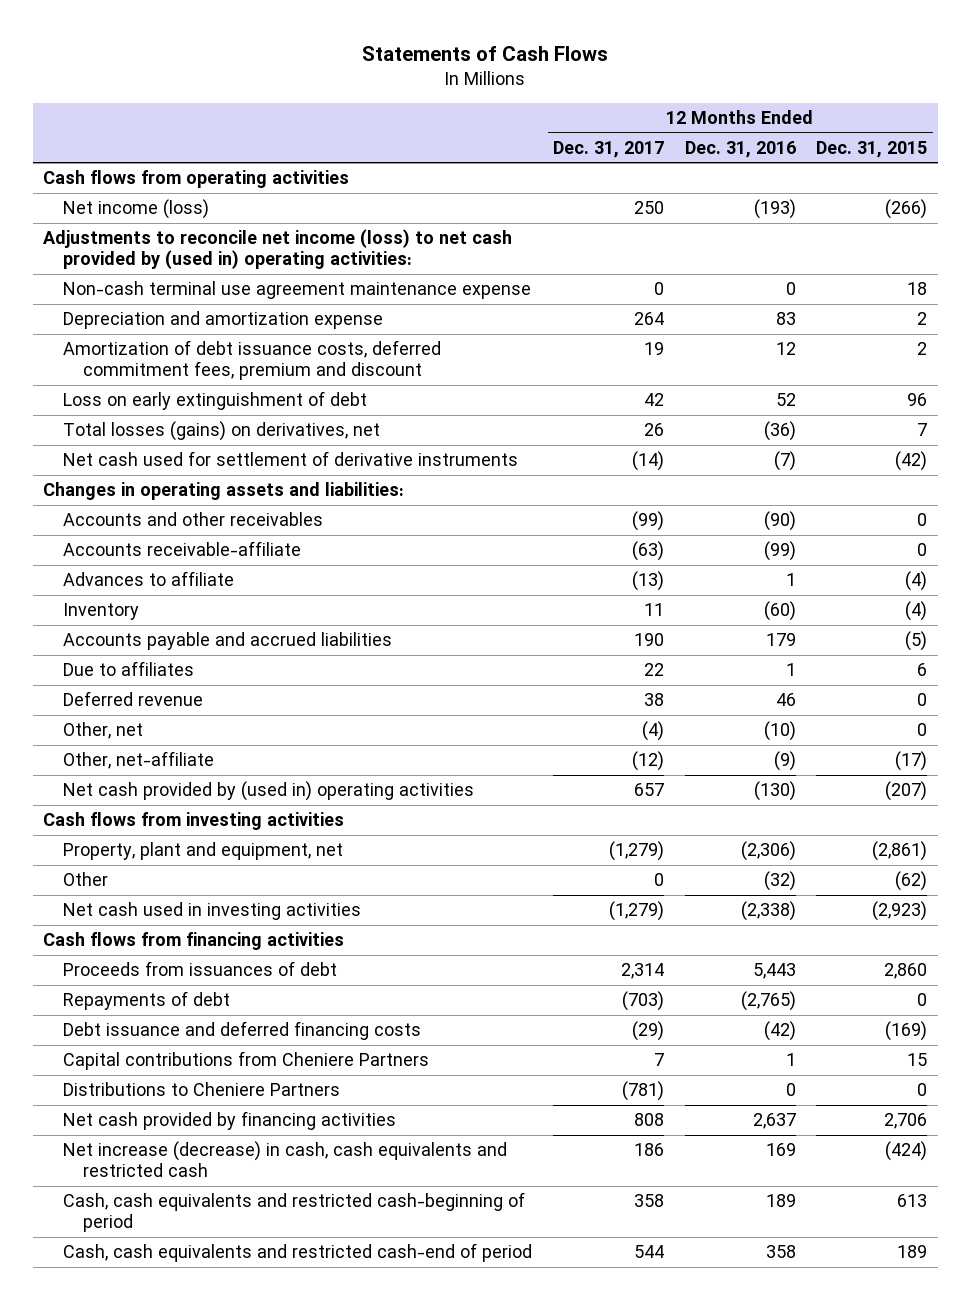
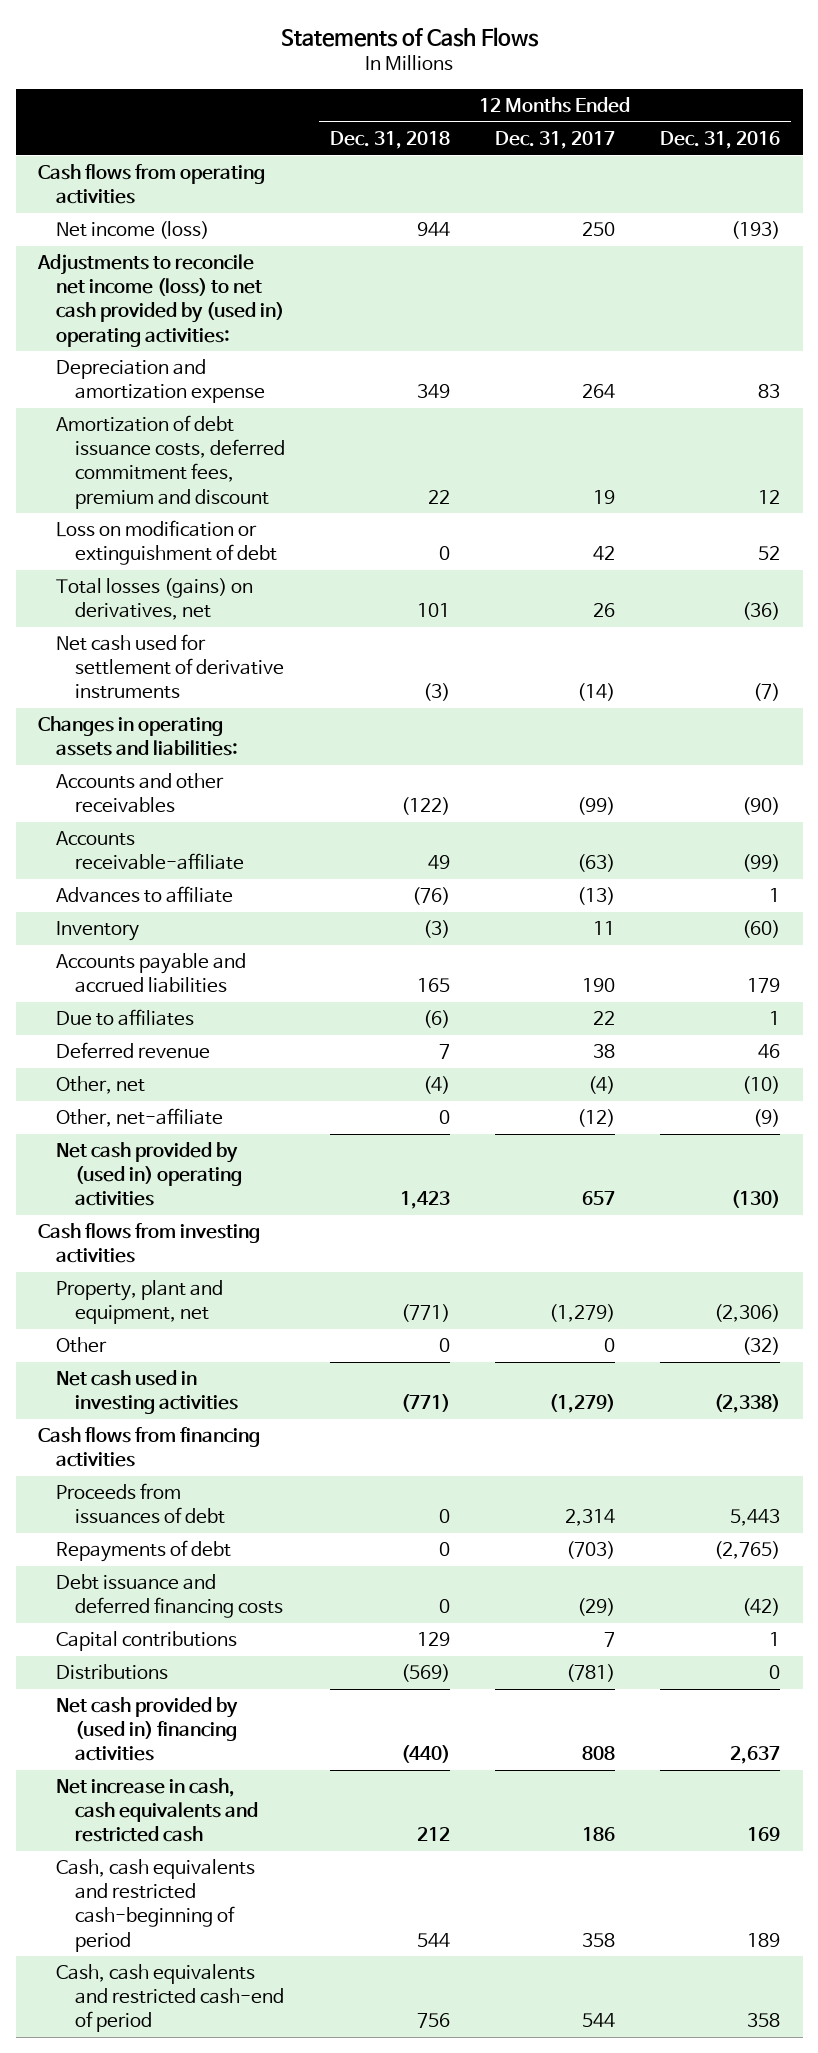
- | 12 Months Ended Dec. 31, 2017 | 12 Months Ended Dec. 31, 2016 | 12 Months Ended Dec. 31, 2015
+ | 12 Months Ended Dec. 31, 2018 | 12 Months Ended Dec. 31, 2017 | 12 Months Ended Dec. 31, 2016
- Non-cash terminal use agreement maintenance expense | 0 | 0 | 18
- Loss on early extinguishment of debt | 42 | 52 | 96
+ Loss on modification or extinguishment of debt | 0 | 42 | 52
- Capital contributions from Cheniere Partners | 7 | 1 | 15
- Distributions to Cheniere Partners | (781) | 0 | 0
- Net cash provided by financing activities | 808 | 2,637 | 2,706
- Net increase (decrease) in cash, cash equivalents and restricted cash | 186 | 169 | (424)
+ Capital contributions | 129 | 7 | 1
+ Distributions | (569) | (781) | 0
+ Net cash provided by (used in) financing activities | (440) | 808 | 2,637
+ Net increase in cash, cash equivalents and restricted cash | 212 | 186 | 169

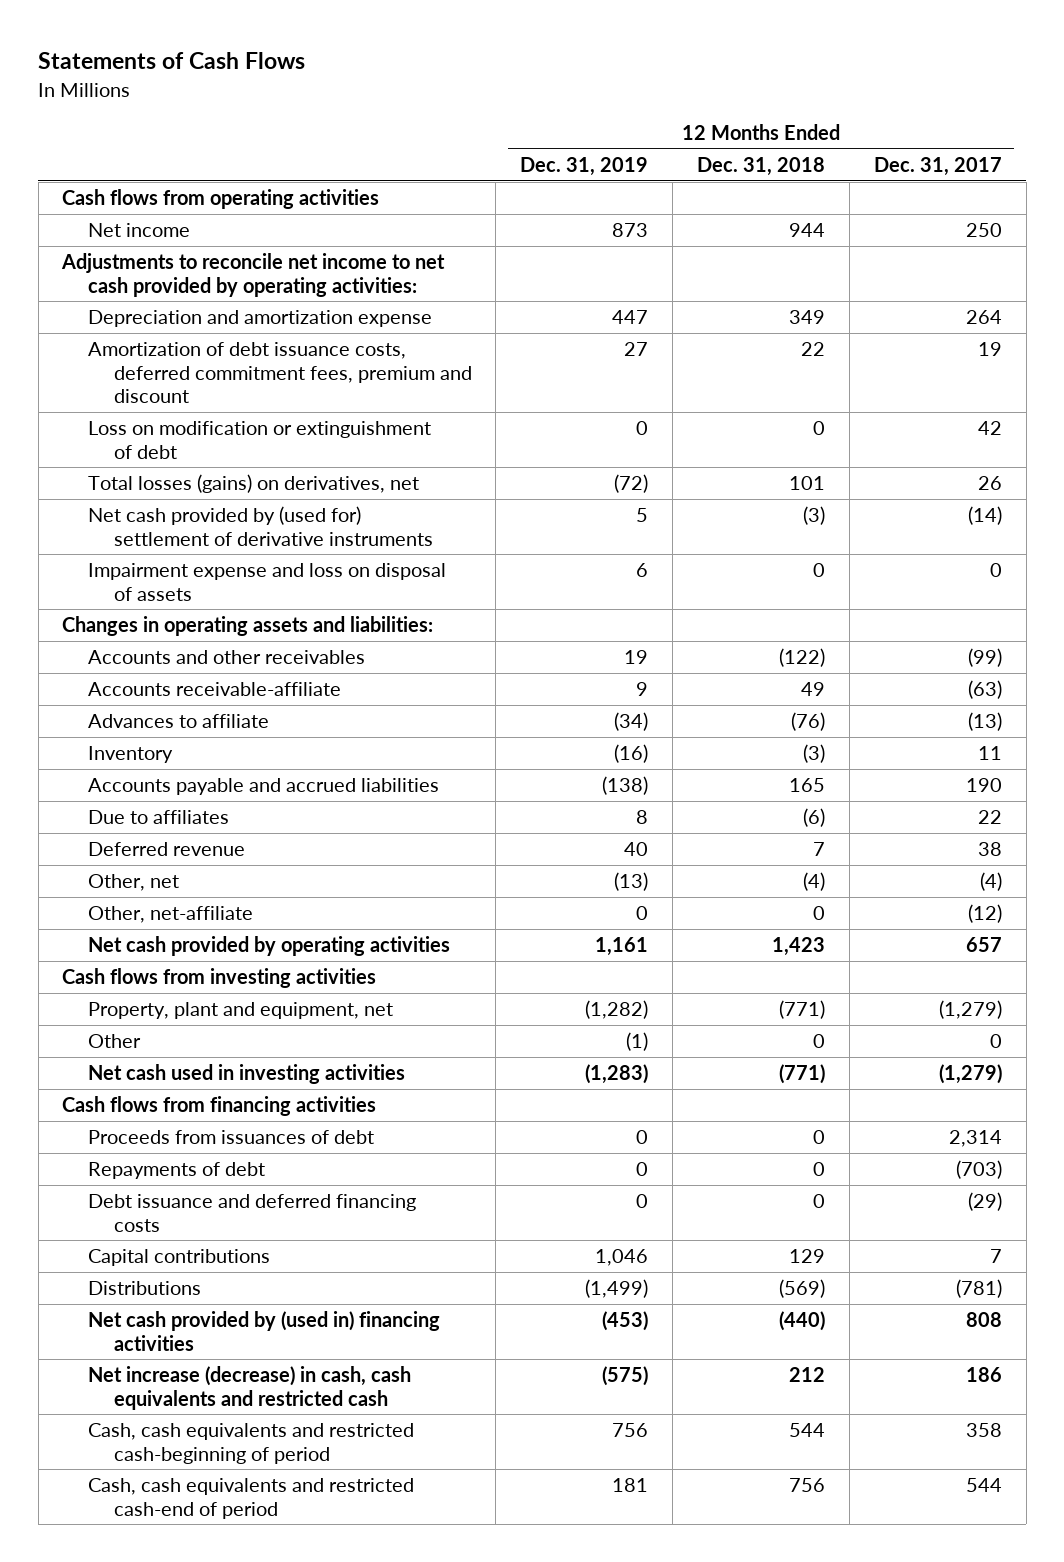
- | 12 Months Ended Dec. 31, 2018 | 12 Months Ended Dec. 31, 2017 | 12 Months Ended Dec. 31, 2016
+ | 12 Months Ended Dec. 31, 2019 | 12 Months Ended Dec. 31, 2018 | 12 Months Ended Dec. 31, 2017
- Net income (loss) | 944 | 250 | (193)
- Adjustments to reconcile net income (loss) to net cash provided by (used in) operating activities:
+ Net income | 873 | 944 | 250
+ Adjustments to reconcile net income to net cash provided by operating activities:
- Net cash used for settlement of derivative instruments | (3) | (14) | (7)
+ Net cash provided by (used for) settlement of derivative instruments | 5 | (3) | (14)
+ Impairment expense and loss on disposal of assets | 6 | 0 | 0
- Net cash provided by (used in) operating activities | 1,423 | 657 | (130)
+ Net cash provided by operating activities | 1,161 | 1,423 | 657
- Net increase in cash, cash equivalents and restricted cash | 212 | 186 | 169
+ Net increase (decrease) in cash, cash equivalents and restricted cash | (575) | 212 | 186

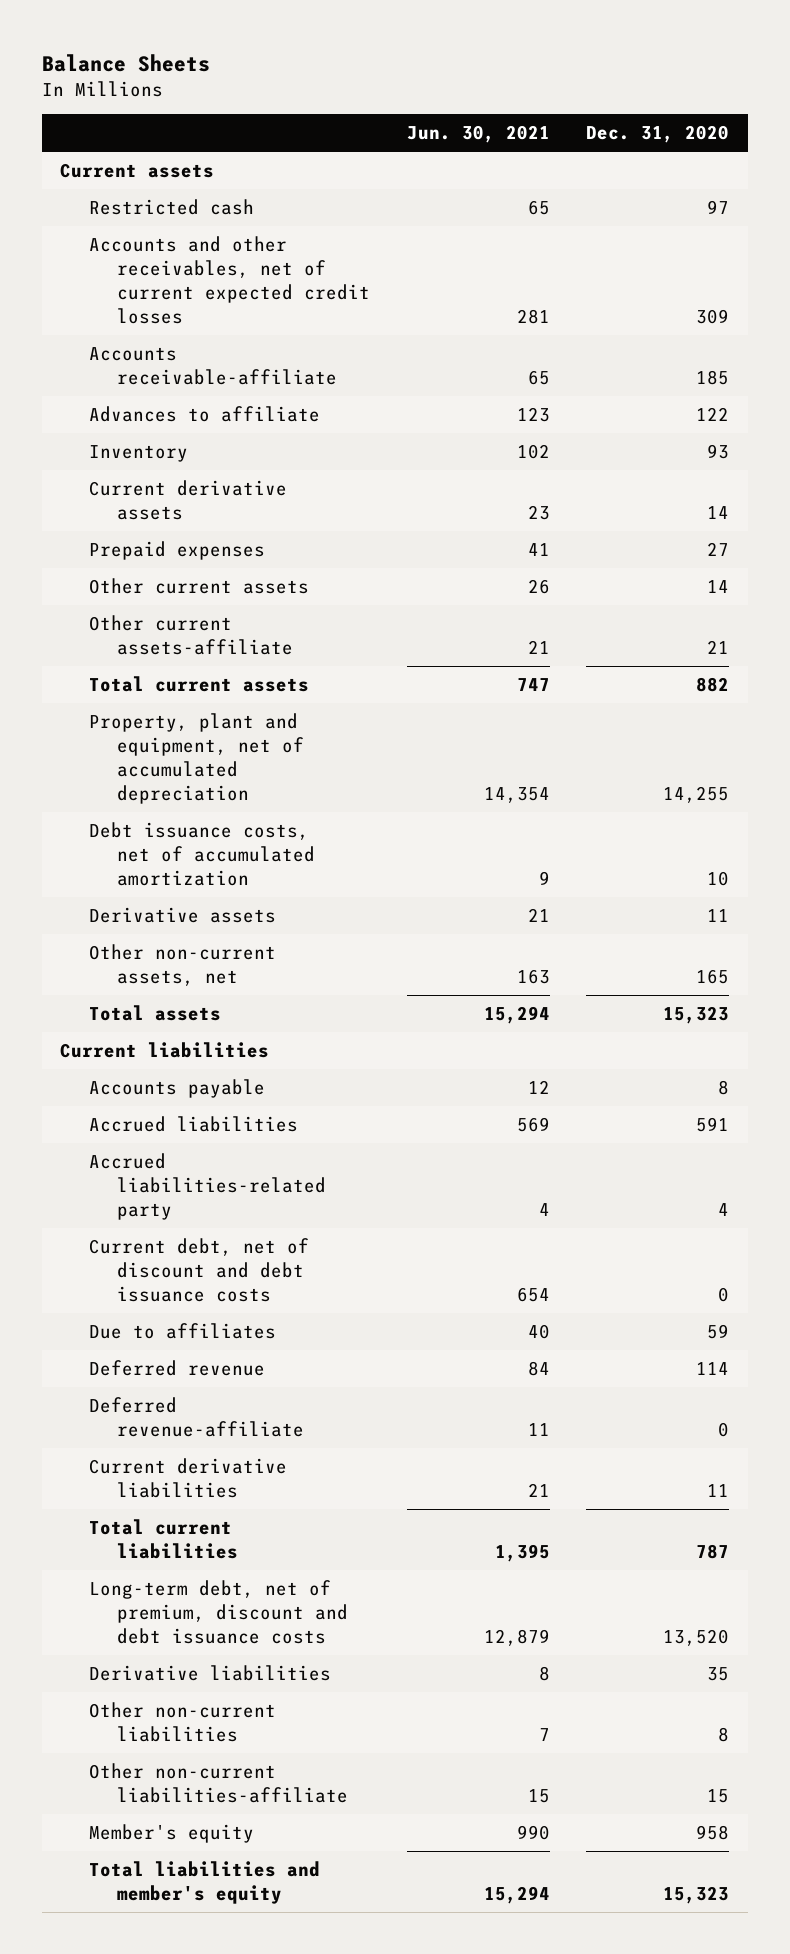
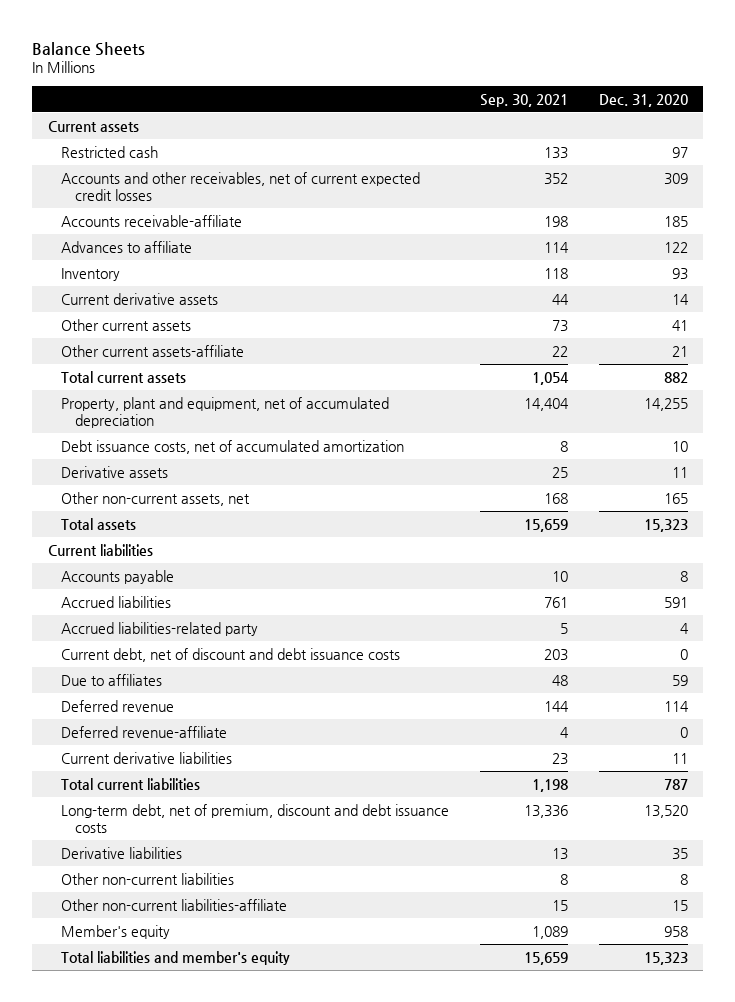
- | Jun. 30, 2021 | Dec. 31, 2020
+ | Sep. 30, 2021 | Dec. 31, 2020
- Prepaid expenses | 41 | 27
- Other current assets | 26 | 14
+ Other current assets | 73 | 41

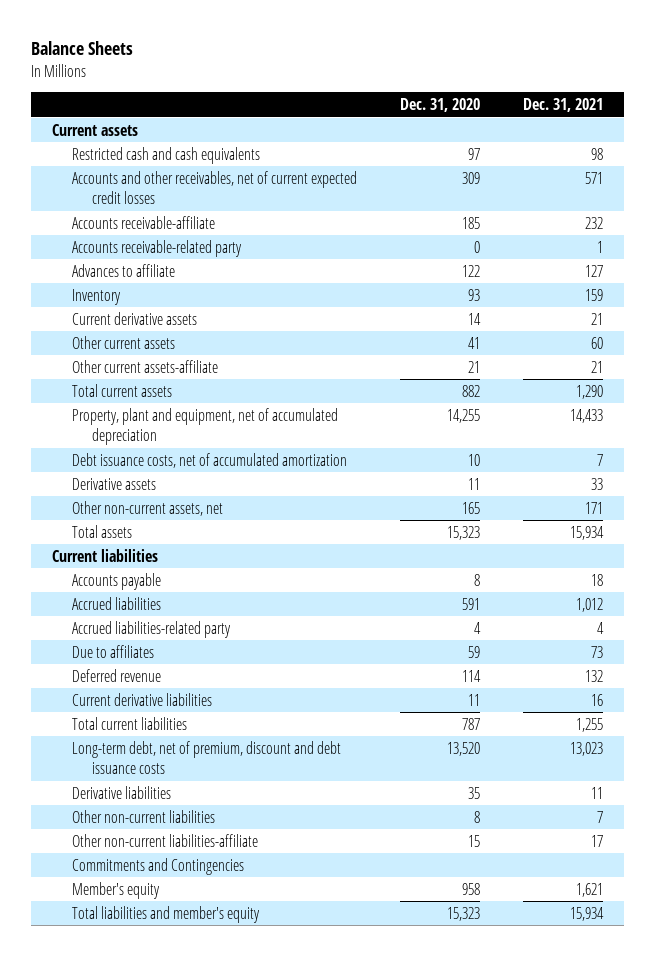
- | Sep. 30, 2021 | Dec. 31, 2020
+ | Dec. 31, 2020 | Dec. 31, 2021
- Restricted cash | 133 | 97
+ Restricted cash and cash equivalents | 97 | 98
+ Accounts receivable-related party | 0 | 1
- Current debt, net of discount and debt issuance costs | 203 | 0
- Deferred revenue-affiliate | 4 | 0
+ Commitments and Contingencies

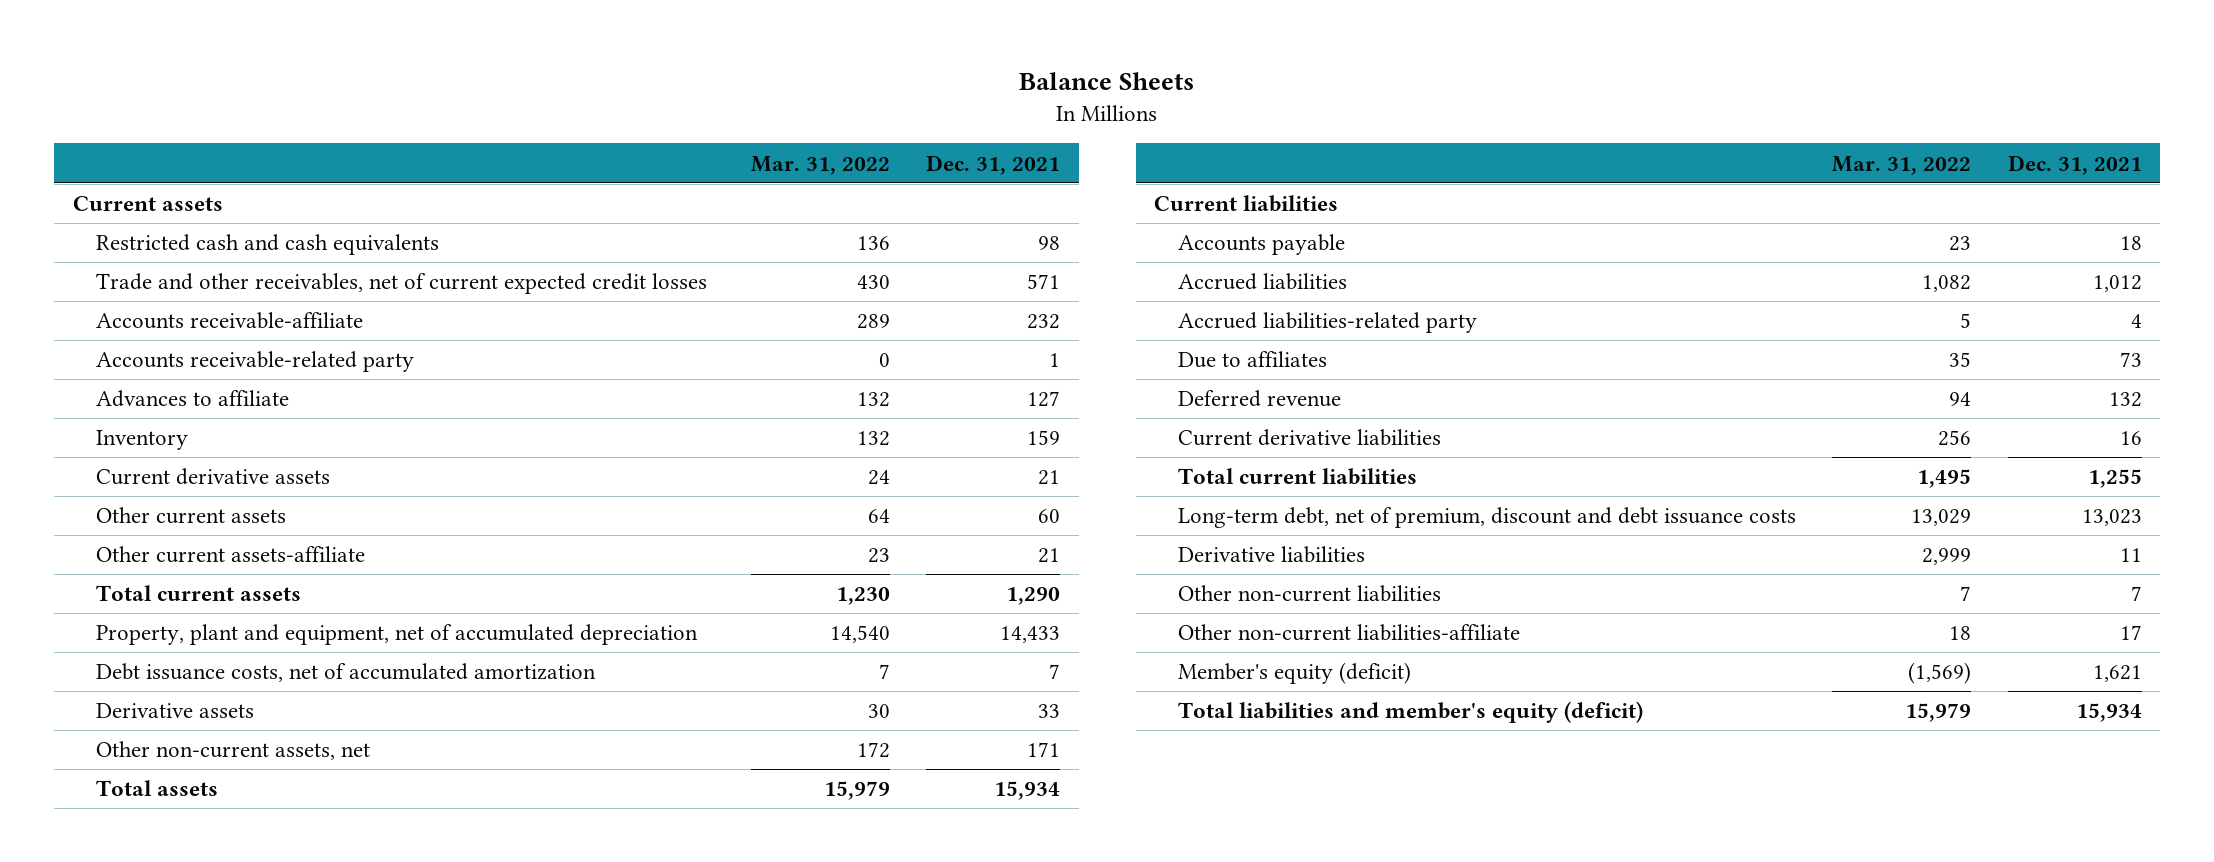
- | Dec. 31, 2020 | Dec. 31, 2021
+ | Mar. 31, 2022 | Dec. 31, 2021
- Accounts and other receivables, net of current expected credit losses | 309 | 571
+ Trade and other receivables, net of current expected credit losses | 430 | 571
- Commitments and Contingencies
- Member's equity | 958 | 1,621
- Total liabilities and member's equity | 15,323 | 15,934
+ Member's equity (deficit) | (1,569) | 1,621
+ Total liabilities and member's equity (deficit) | 15,979 | 15,934

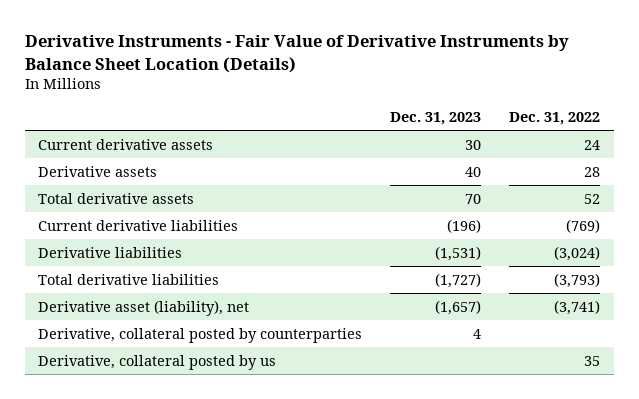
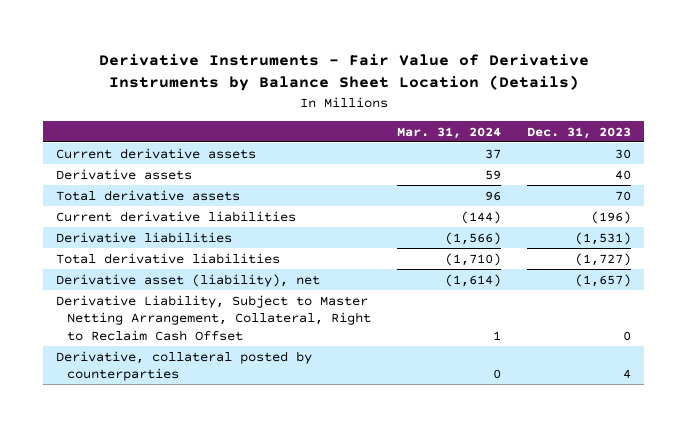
- | Dec. 31, 2023 | Dec. 31, 2022
+ | Mar. 31, 2024 | Dec. 31, 2023
+ Derivative Liability, Subject to Master Netting Arrangement, Collateral, Right to Reclaim Cash Offset | 1 | 0
- Derivative, collateral posted by us | | 35

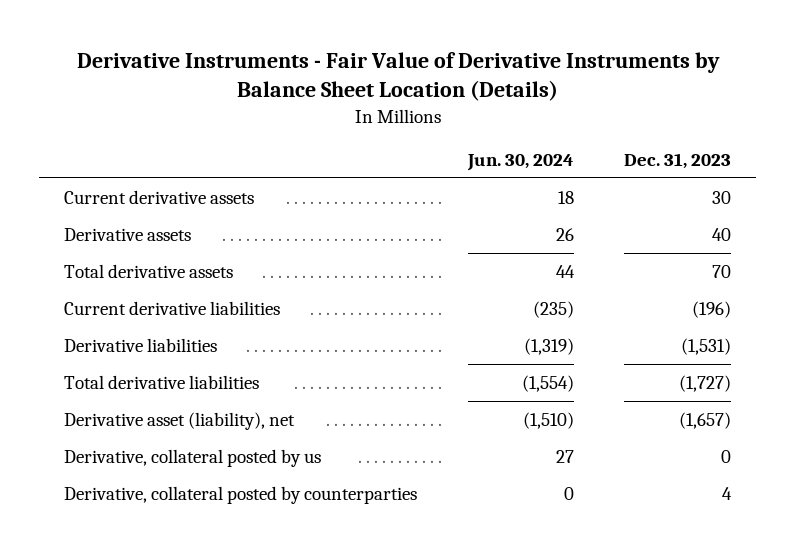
- | Mar. 31, 2024 | Dec. 31, 2023
+ | Jun. 30, 2024 | Dec. 31, 2023
- Derivative Liability, Subject to Master Netting Arrangement, Collateral, Right to Reclaim Cash Offset | 1 | 0
+ Derivative, collateral posted by us | 27 | 0

